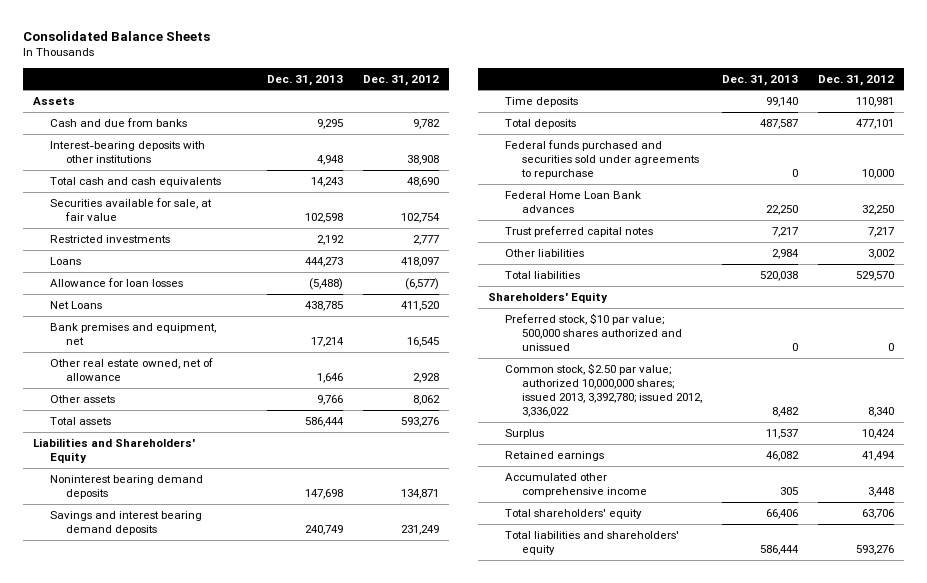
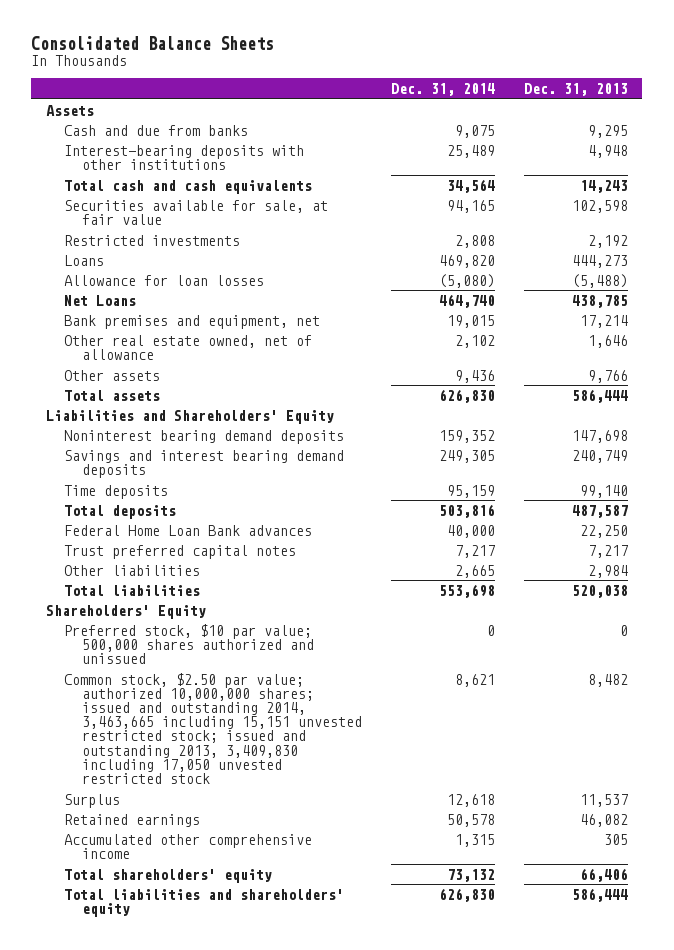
- | Dec. 31, 2013 | Dec. 31, 2012
+ | Dec. 31, 2014 | Dec. 31, 2013
- Federal funds purchased and securities sold under agreements to repurchase | 0 | 10,000
- Common stock, $2.50 par value; authorized 10,000,000 shares; issued 2013, 3,392,780; issued 2012, 3,336,022 | 8,482 | 8,340
+ Common stock, $2.50 par value; authorized 10,000,000 shares; issued and outstanding 2014, 3,463,665 including 15,151 unvested restricted stock; issued and outstanding 2013, 3,409,830 including 17,050 unvested restricted stock | 8,621 | 8,482

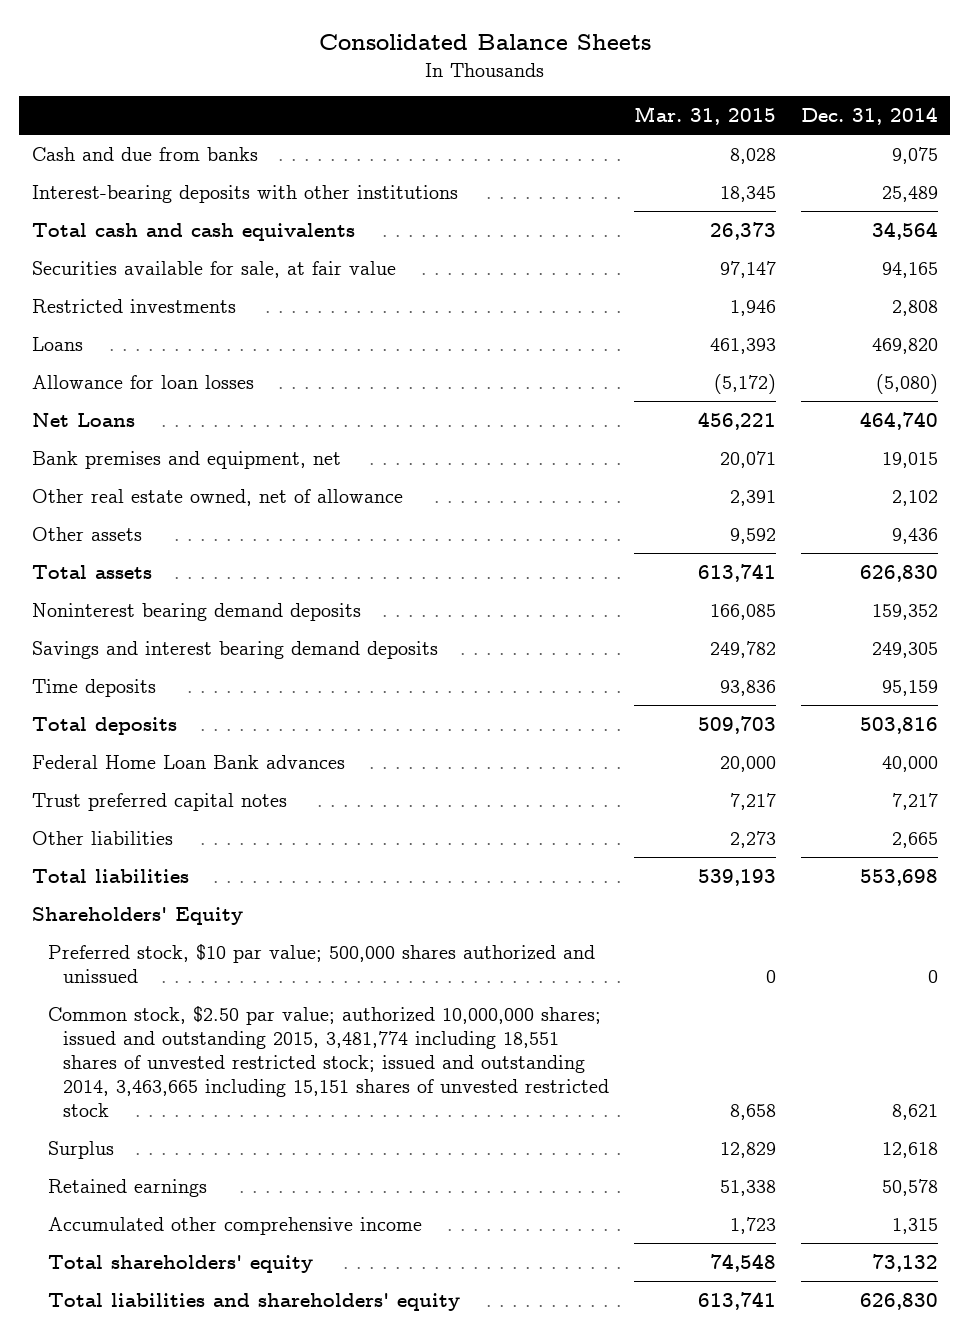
- | Dec. 31, 2014 | Dec. 31, 2013
+ | Mar. 31, 2015 | Dec. 31, 2014
- Assets
- Liabilities and Shareholders' Equity
- Common stock, $2.50 par value; authorized 10,000,000 shares; issued and outstanding 2014, 3,463,665 including 15,151 unvested restricted stock; issued and outstanding 2013, 3,409,830 including 17,050 unvested restricted stock | 8,621 | 8,482
+ Common stock, $2.50 par value; authorized 10,000,000 shares; issued and outstanding 2015, 3,481,774 including 18,551 shares of unvested restricted stock; issued and outstanding 2014, 3,463,665 including 15,151 shares of unvested restricted stock | 8,658 | 8,621

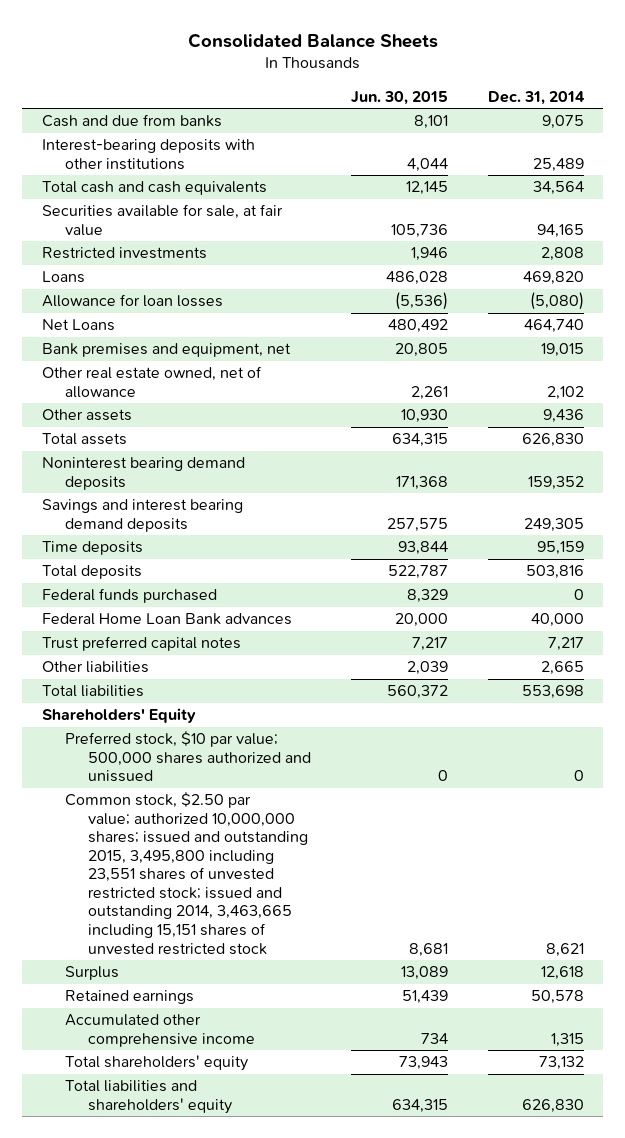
- | Mar. 31, 2015 | Dec. 31, 2014
+ | Jun. 30, 2015 | Dec. 31, 2014
+ Federal funds purchased | 8,329 | 0
- Common stock, $2.50 par value; authorized 10,000,000 shares; issued and outstanding 2015, 3,481,774 including 18,551 shares of unvested restricted stock; issued and outstanding 2014, 3,463,665 including 15,151 shares of unvested restricted stock | 8,658 | 8,621
+ Common stock, $2.50 par value; authorized 10,000,000 shares; issued and outstanding 2015, 3,495,800 including 23,551 shares of unvested restricted stock; issued and outstanding 2014, 3,463,665 including 15,151 shares of unvested restricted stock | 8,681 | 8,621

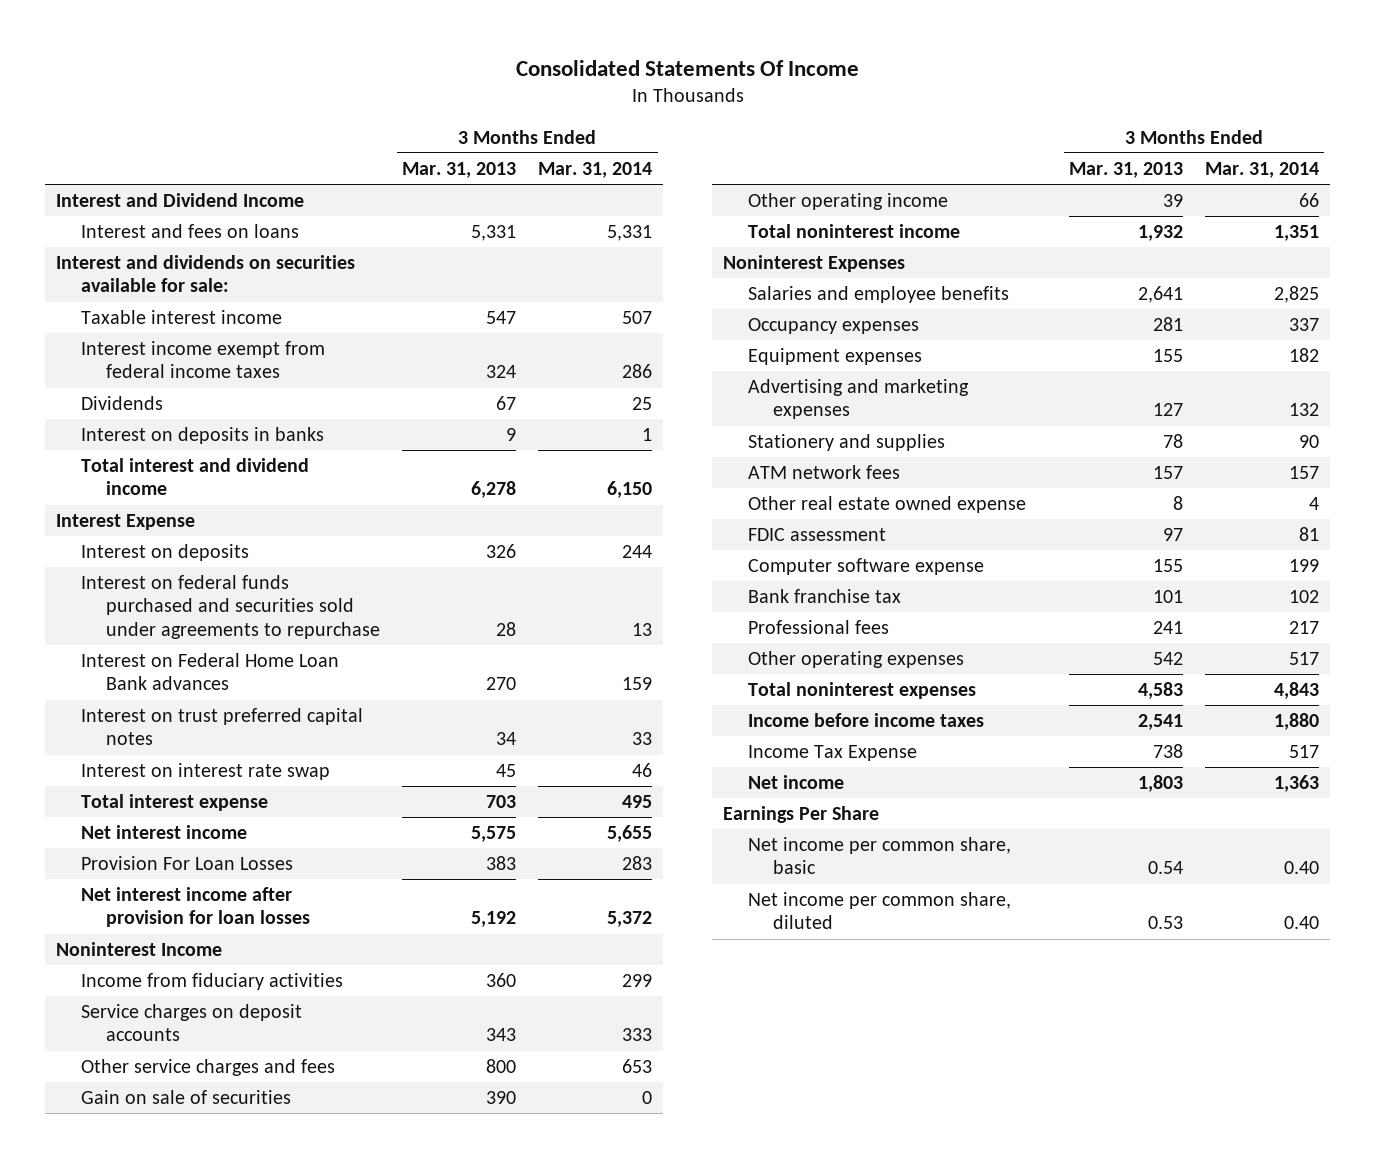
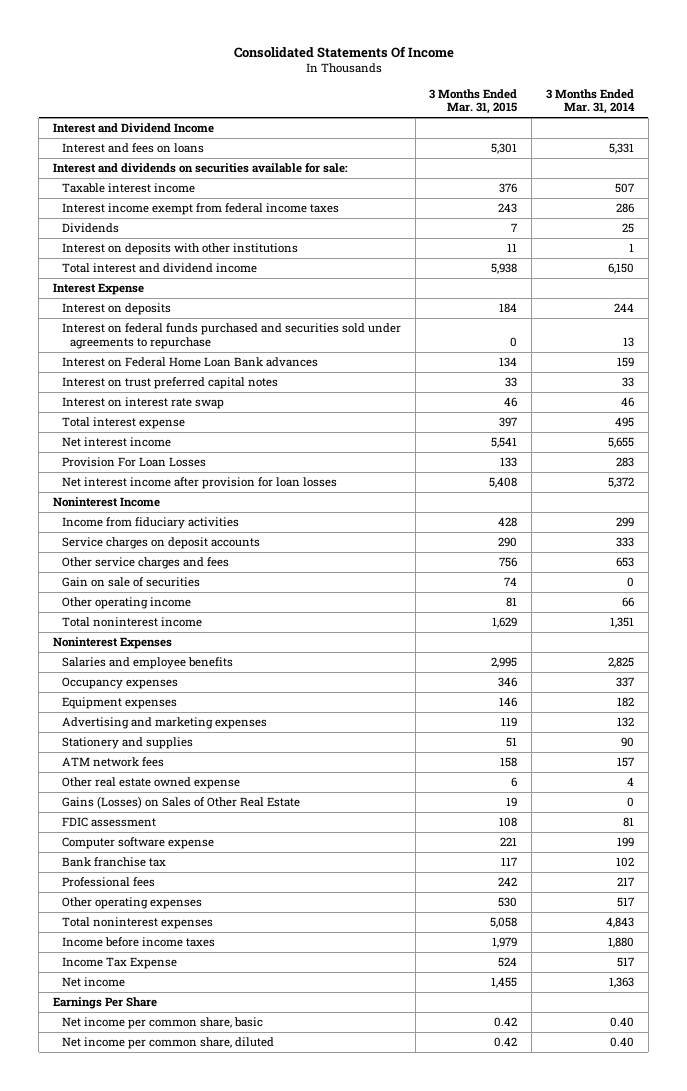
- | 3 Months Ended Mar. 31, 2013 | 3 Months Ended Mar. 31, 2014
+ | 3 Months Ended Mar. 31, 2015 | 3 Months Ended Mar. 31, 2014
- Interest on deposits in banks | 9 | 1
+ Interest on deposits with other institutions | 11 | 1
+ Gains (Losses) on Sales of Other Real Estate | 19 | 0

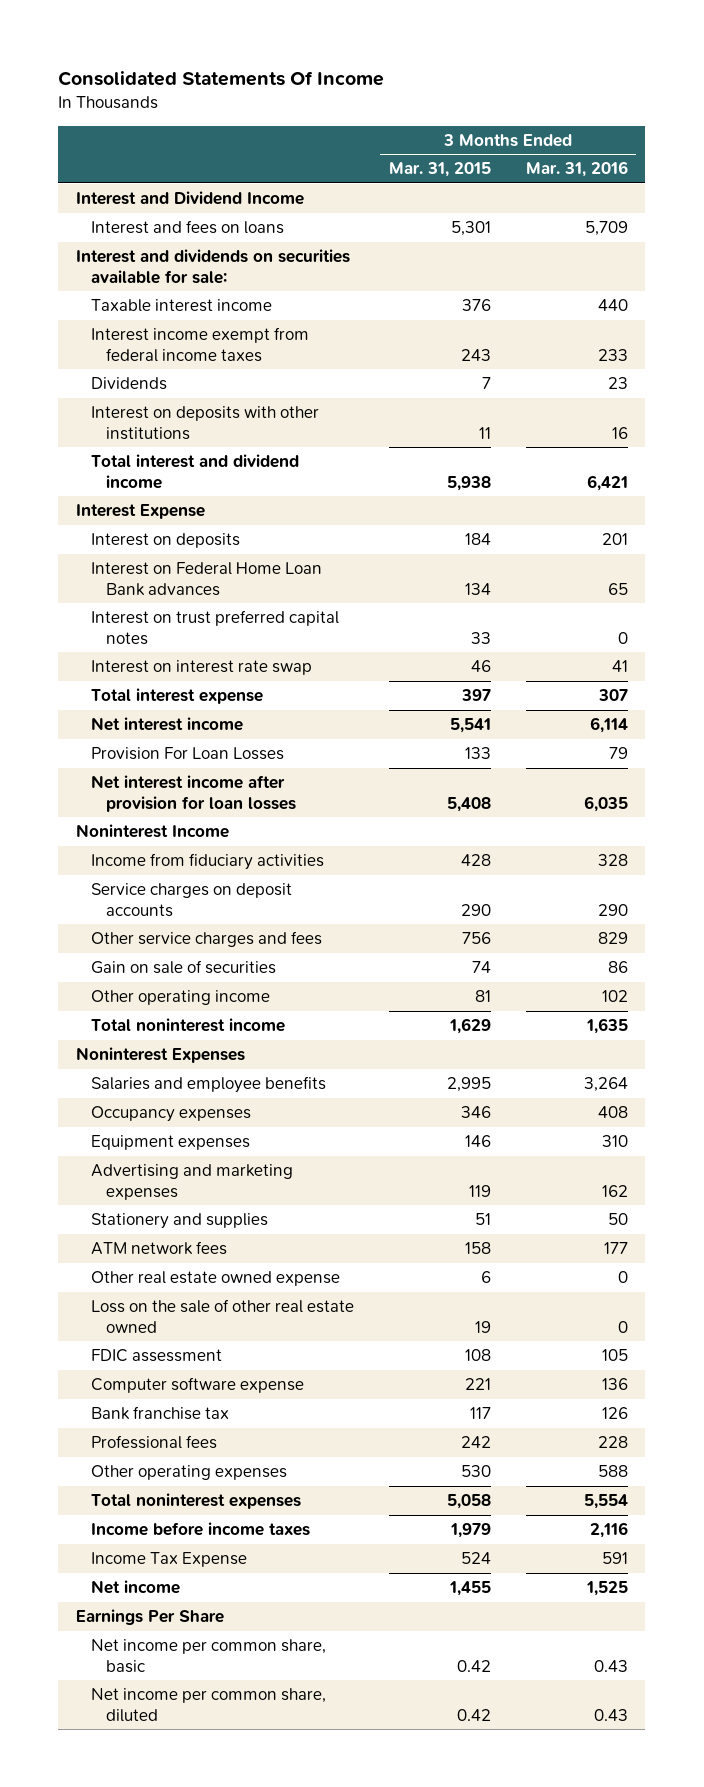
- | 3 Months Ended Mar. 31, 2015 | 3 Months Ended Mar. 31, 2014
+ | 3 Months Ended Mar. 31, 2015 | 3 Months Ended Mar. 31, 2016
- Interest on federal funds purchased and securities sold under agreements to repurchase | 0 | 13
- Gains (Losses) on Sales of Other Real Estate | 19 | 0
+ Loss on the sale of other real estate owned | 19 | 0

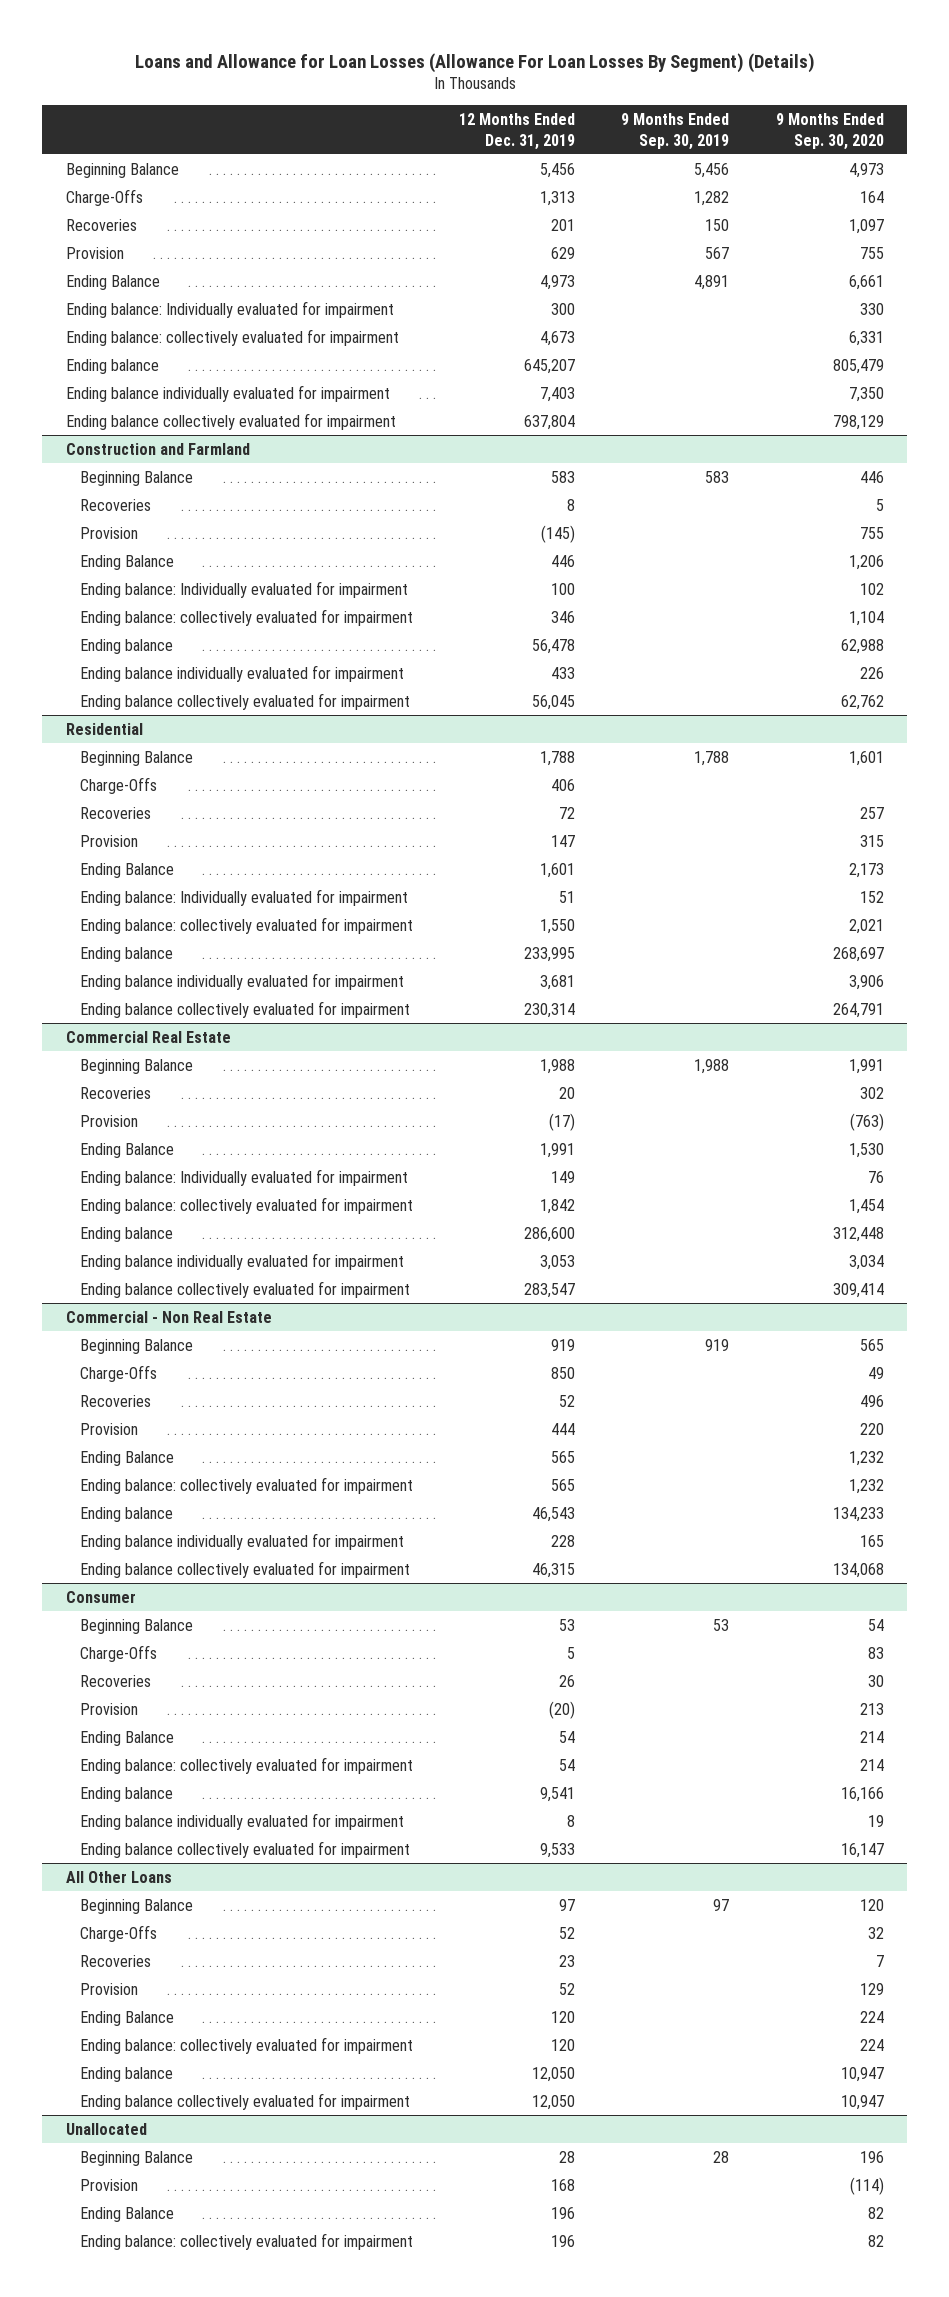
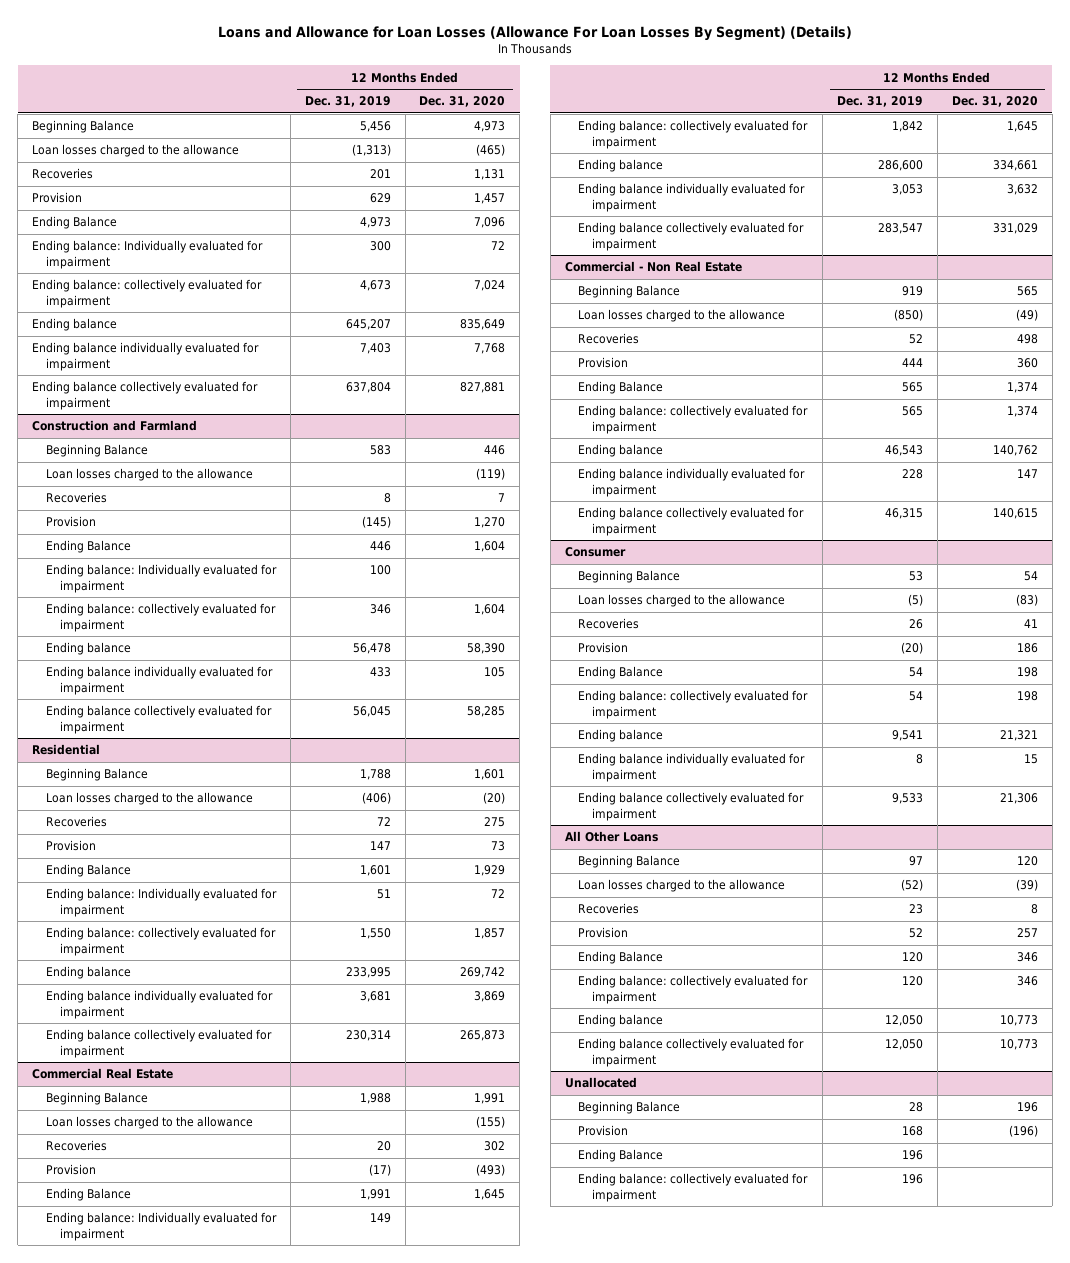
- | 12 Months Ended Dec. 31, 2019 | 9 Months Ended Sep. 30, 2019 | 9 Months Ended Sep. 30, 2020
+ | 12 Months Ended Dec. 31, 2019 | 12 Months Ended Dec. 31, 2020
- Charge-Offs | 1,313 | 1,282 | 164
+ Loan losses charged to the allowance | (1,313) | (465)
@ Construction and Farmland
+ Loan losses charged to the allowance | | (119)
@ Residential
- Charge-Offs | 406 | |
+ Loan losses charged to the allowance | (406) | (20)
@ Commercial Real Estate
+ Loan losses charged to the allowance | | (155)
@ Commercial - Non Real Estate
- Charge-Offs | 850 | | 49
+ Loan losses charged to the allowance | (850) | (49)
@ Consumer
- Charge-Offs | 5 | | 83
+ Loan losses charged to the allowance | (5) | (83)
@ All Other Loans
- Charge-Offs | 52 | | 32
+ Loan losses charged to the allowance | (52) | (39)

